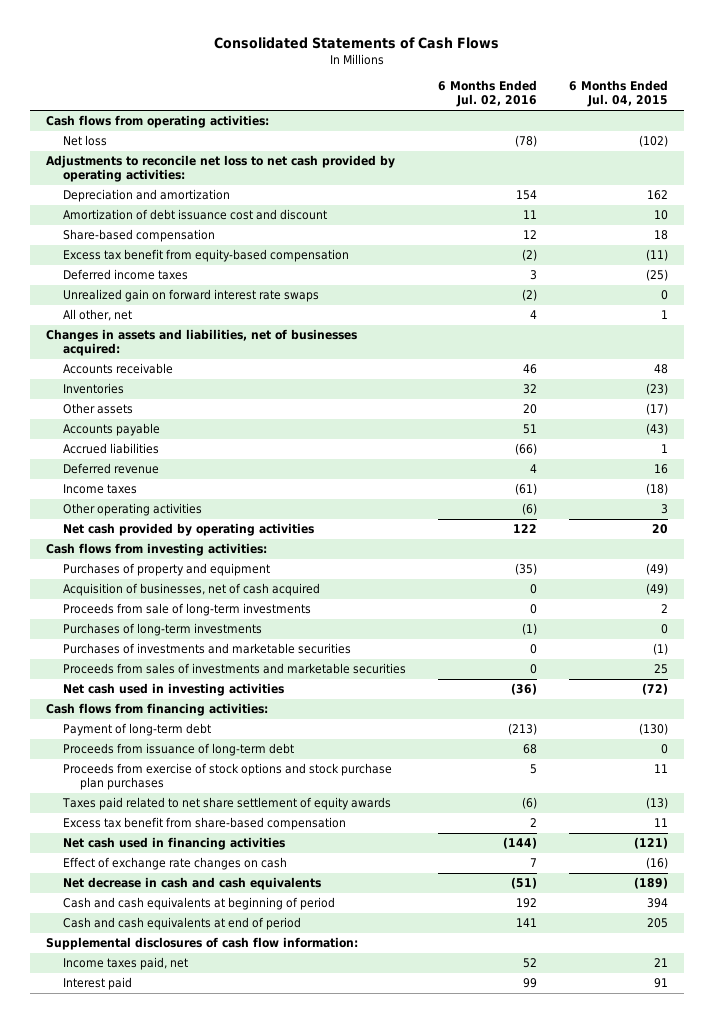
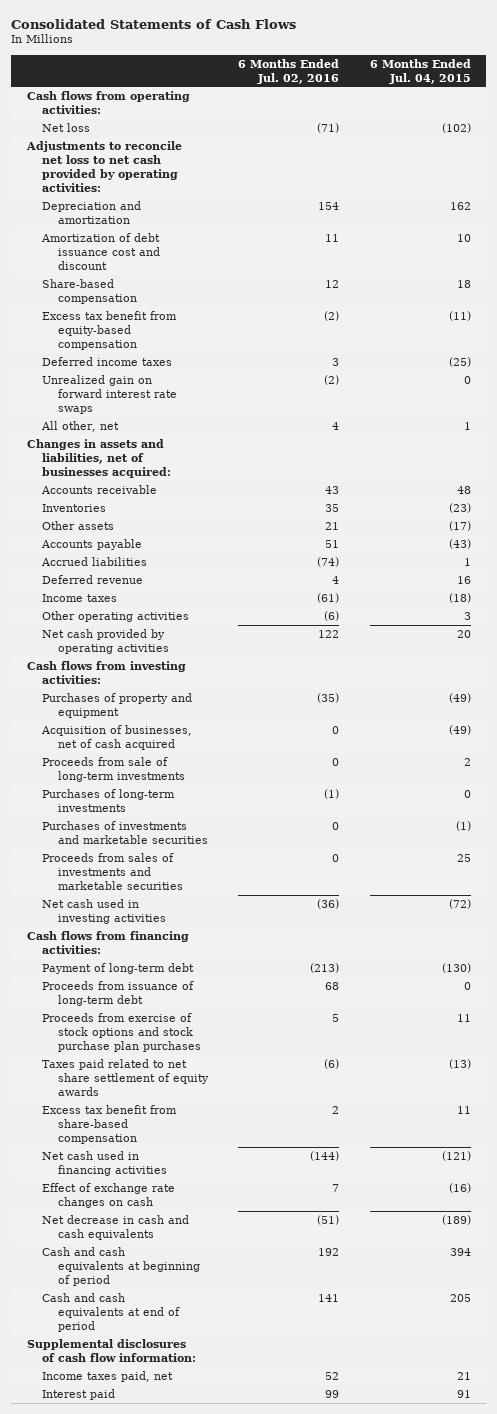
- Net loss | (78) | (102)
+ Net loss | (71) | (102)
- Accounts receivable | 46 | 48
- Inventories | 32 | (23)
- Other assets | 20 | (17)
+ Accounts receivable | 43 | 48
+ Inventories | 35 | (23)
+ Other assets | 21 | (17)
- Accrued liabilities | (66) | 1
+ Accrued liabilities | (74) | 1

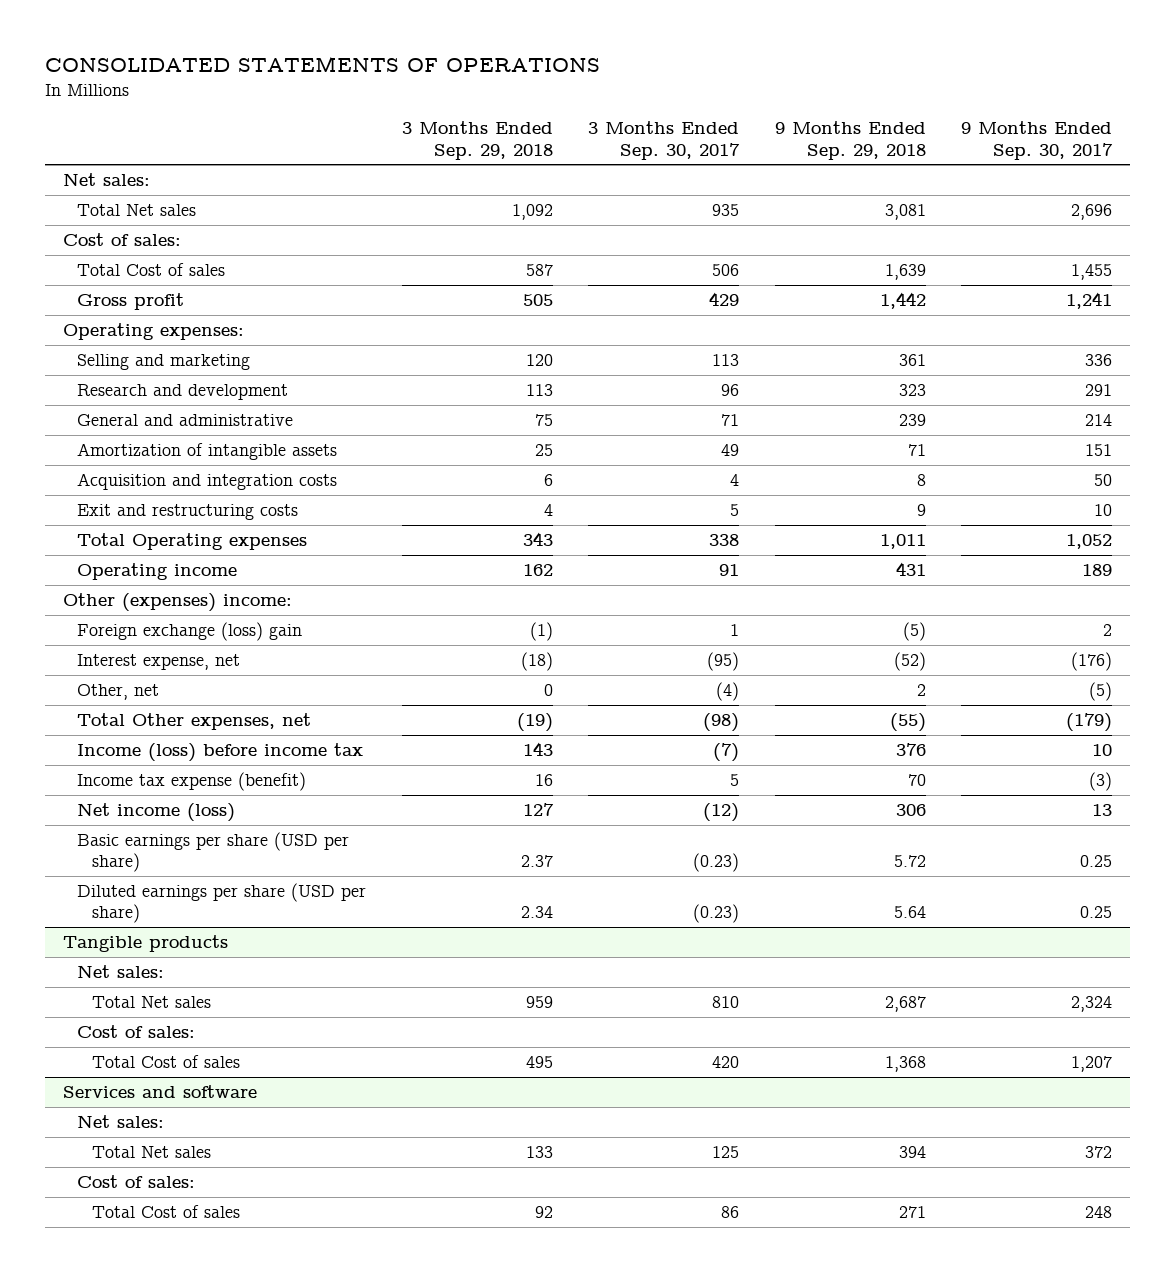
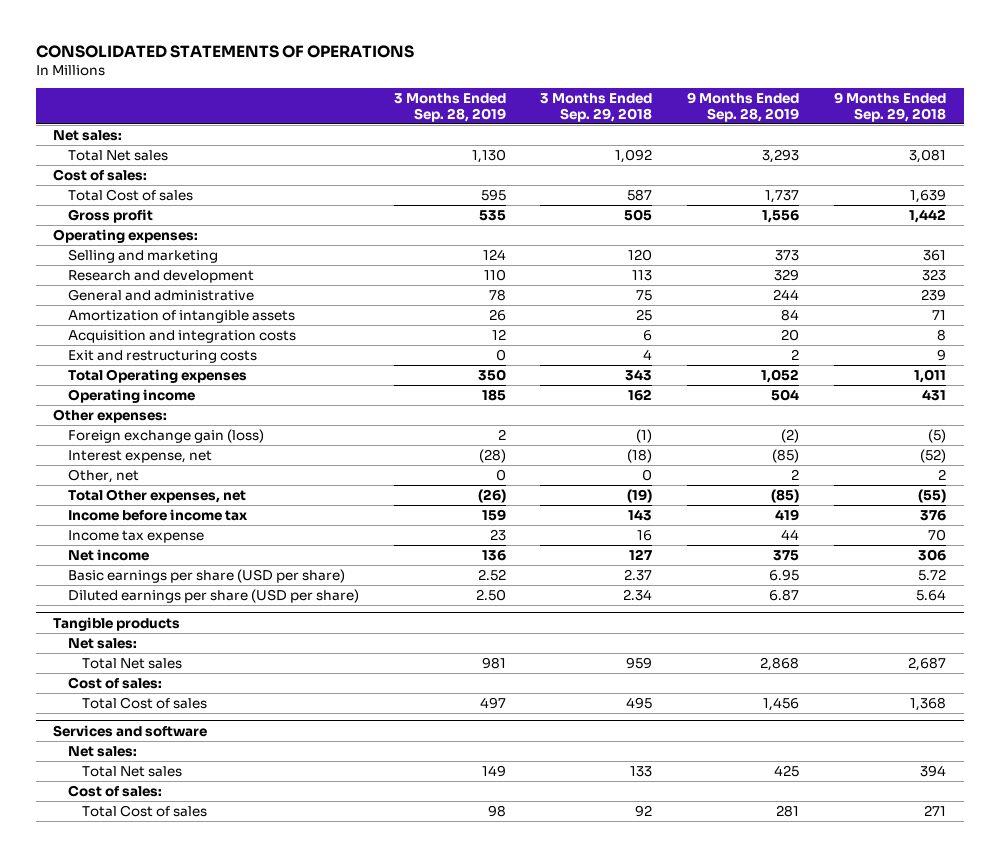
- | 3 Months Ended Sep. 29, 2018 | 3 Months Ended Sep. 30, 2017 | 9 Months Ended Sep. 29, 2018 | 9 Months Ended Sep. 30, 2017
+ | 3 Months Ended Sep. 28, 2019 | 3 Months Ended Sep. 29, 2018 | 9 Months Ended Sep. 28, 2019 | 9 Months Ended Sep. 29, 2018
- Other (expenses) income:
- Foreign exchange (loss) gain | (1) | 1 | (5) | 2
+ Other expenses:
+ Foreign exchange gain (loss) | 2 | (1) | (2) | (5)
- Income (loss) before income tax | 143 | (7) | 376 | 10
- Income tax expense (benefit) | 16 | 5 | 70 | (3)
- Net income (loss) | 127 | (12) | 306 | 13
+ Income before income tax | 159 | 143 | 419 | 376
+ Income tax expense | 23 | 16 | 44 | 70
+ Net income | 136 | 127 | 375 | 306

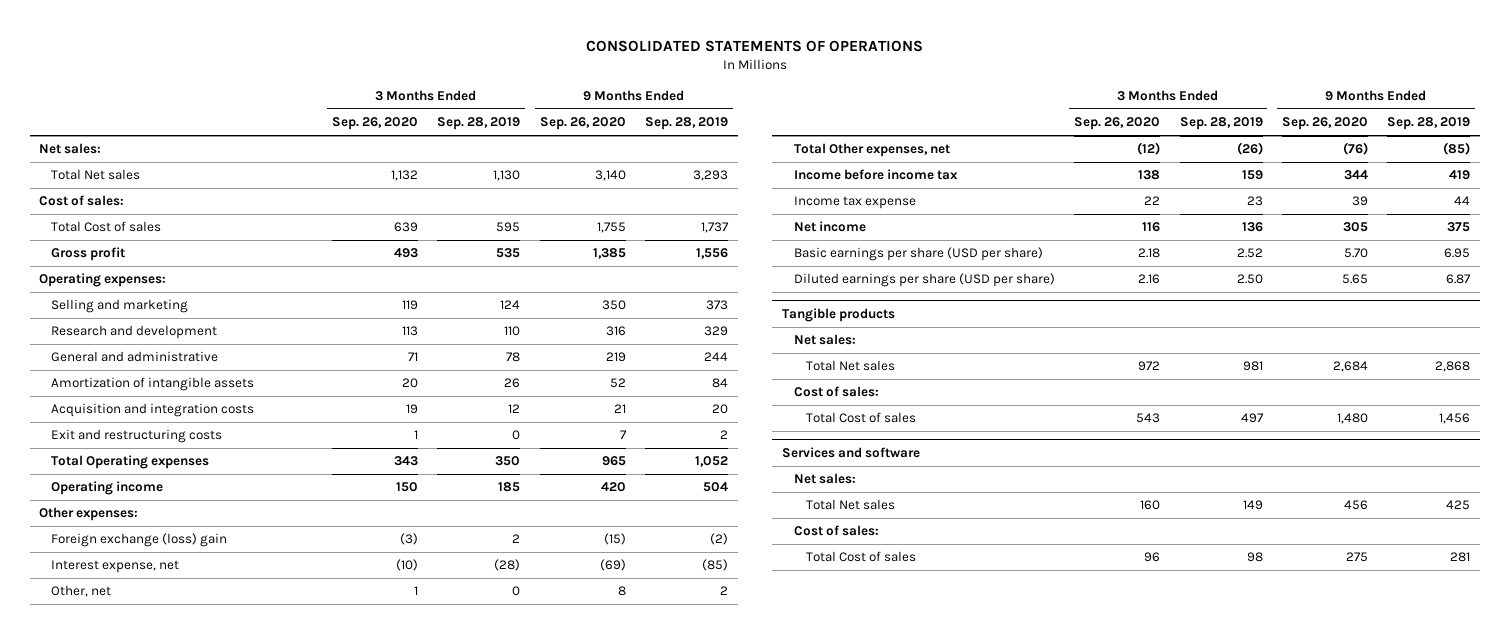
- | 3 Months Ended Sep. 28, 2019 | 3 Months Ended Sep. 29, 2018 | 9 Months Ended Sep. 28, 2019 | 9 Months Ended Sep. 29, 2018
+ | 3 Months Ended Sep. 26, 2020 | 3 Months Ended Sep. 28, 2019 | 9 Months Ended Sep. 26, 2020 | 9 Months Ended Sep. 28, 2019
- Foreign exchange gain (loss) | 2 | (1) | (2) | (5)
+ Foreign exchange (loss) gain | (3) | 2 | (15) | (2)

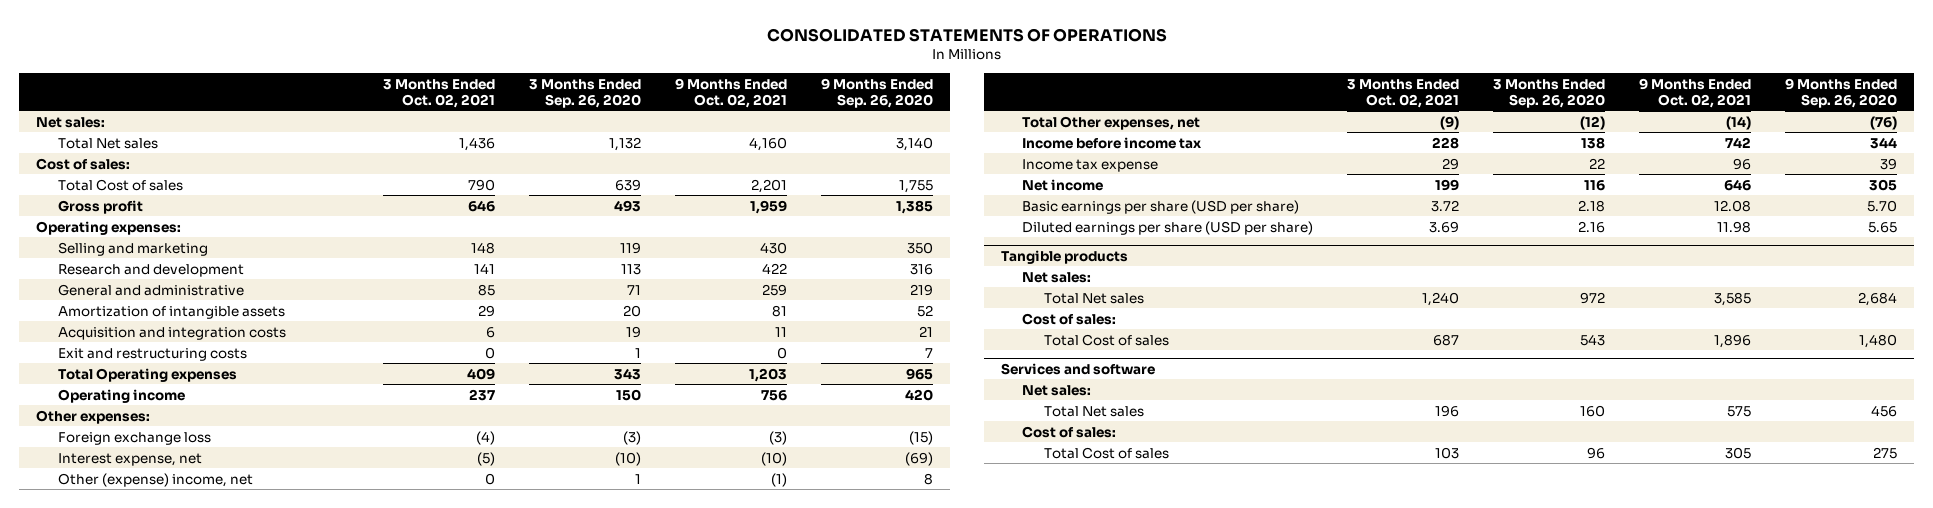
- | 3 Months Ended Sep. 26, 2020 | 3 Months Ended Sep. 28, 2019 | 9 Months Ended Sep. 26, 2020 | 9 Months Ended Sep. 28, 2019
+ | 3 Months Ended Oct. 02, 2021 | 3 Months Ended Sep. 26, 2020 | 9 Months Ended Oct. 02, 2021 | 9 Months Ended Sep. 26, 2020
- Foreign exchange (loss) gain | (3) | 2 | (15) | (2)
+ Foreign exchange loss | (4) | (3) | (3) | (15)
- Other, net | 1 | 0 | 8 | 2
+ Other (expense) income, net | 0 | 1 | (1) | 8

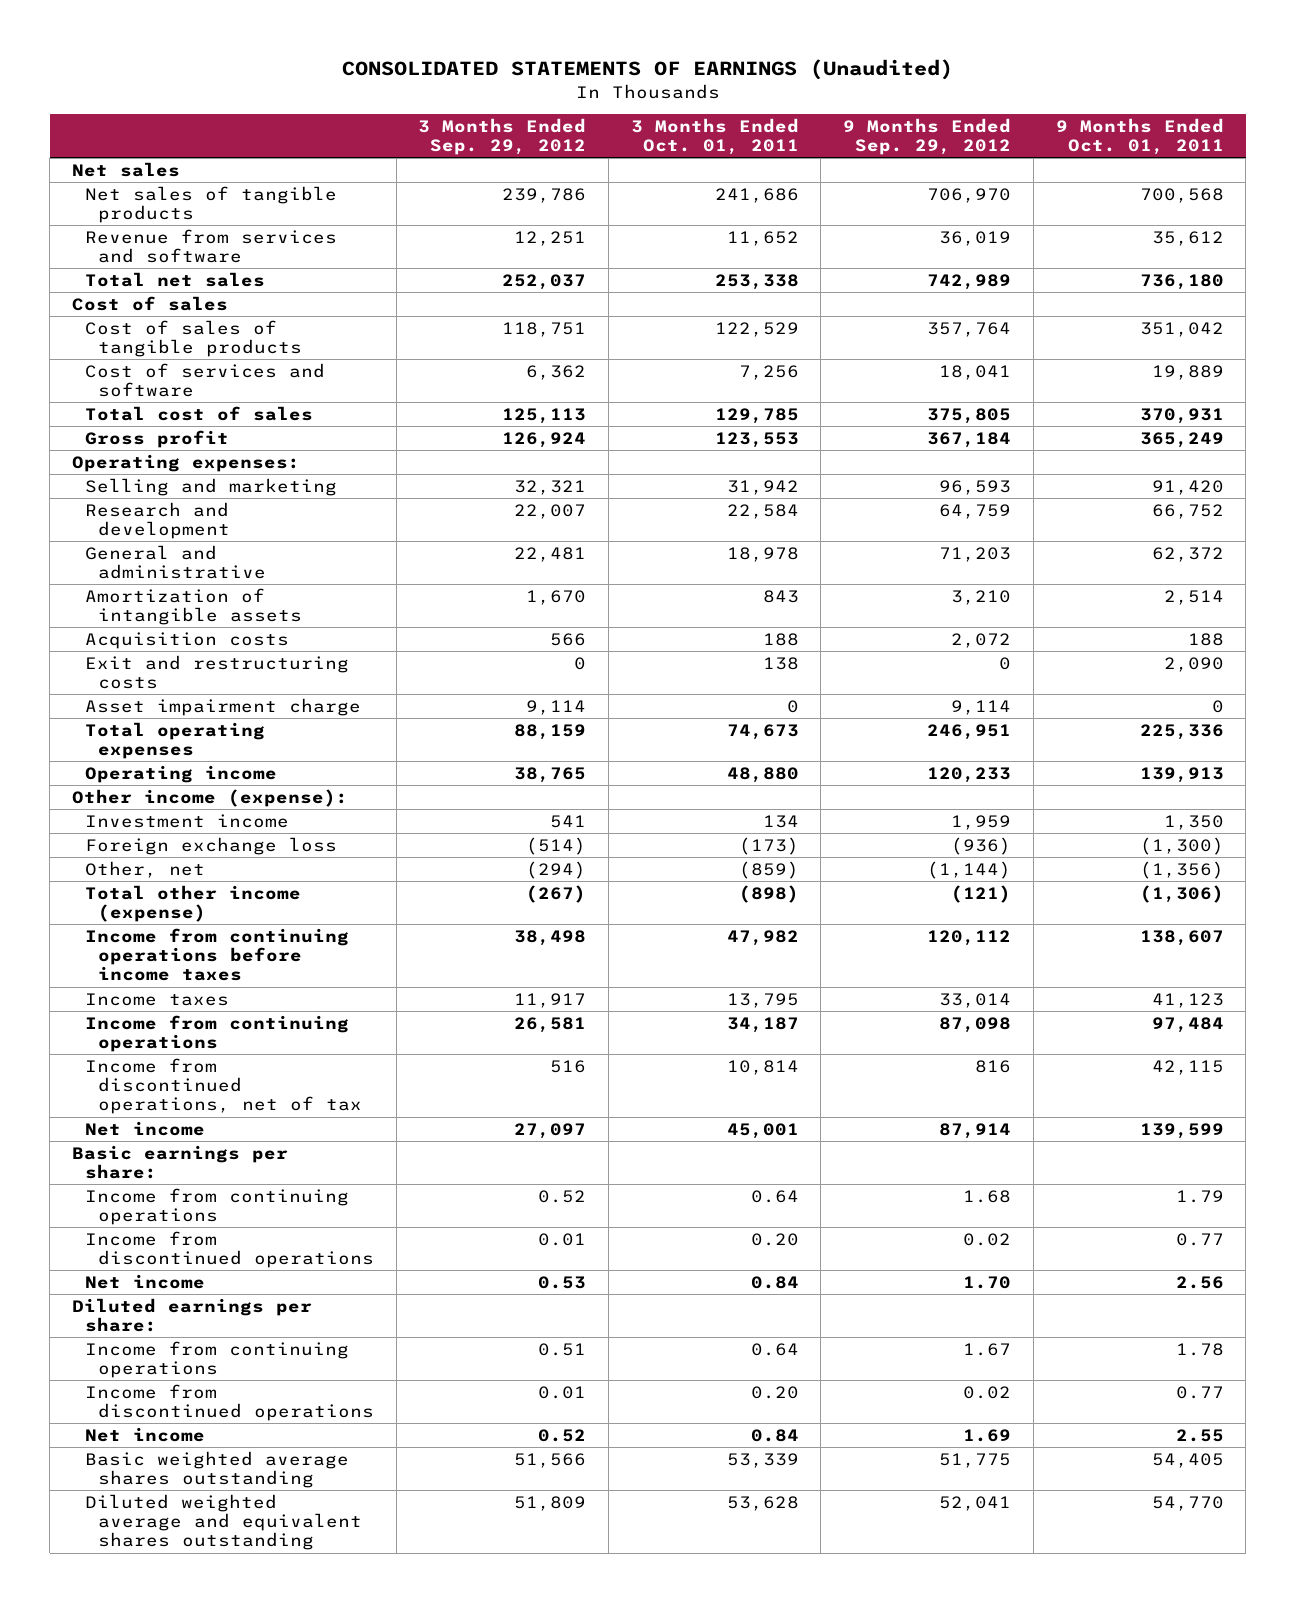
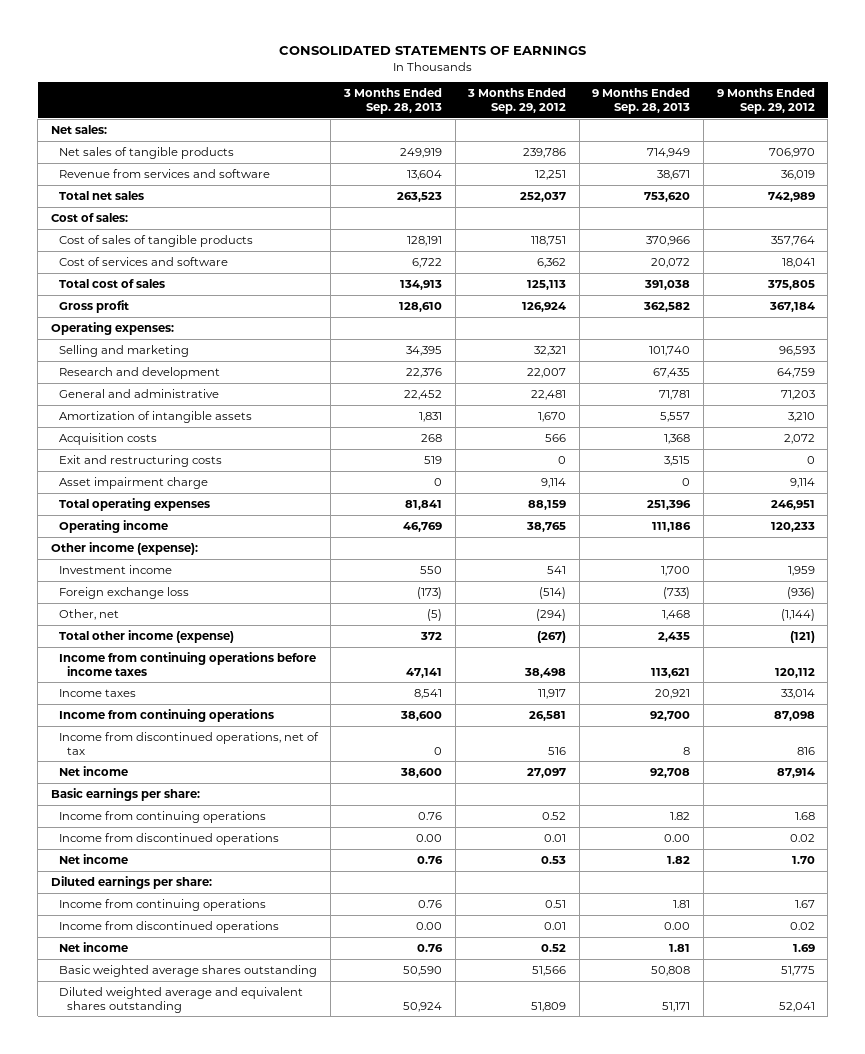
- CONSOLIDATED STATEMENTS OF EARNINGS (Unaudited)
+ CONSOLIDATED STATEMENTS OF EARNINGS
- | 3 Months Ended Sep. 29, 2012 | 3 Months Ended Oct. 01, 2011 | 9 Months Ended Sep. 29, 2012 | 9 Months Ended Oct. 01, 2011
+ | 3 Months Ended Sep. 28, 2013 | 3 Months Ended Sep. 29, 2012 | 9 Months Ended Sep. 28, 2013 | 9 Months Ended Sep. 29, 2012
- Net sales
+ Net sales:
- Cost of sales
+ Cost of sales:

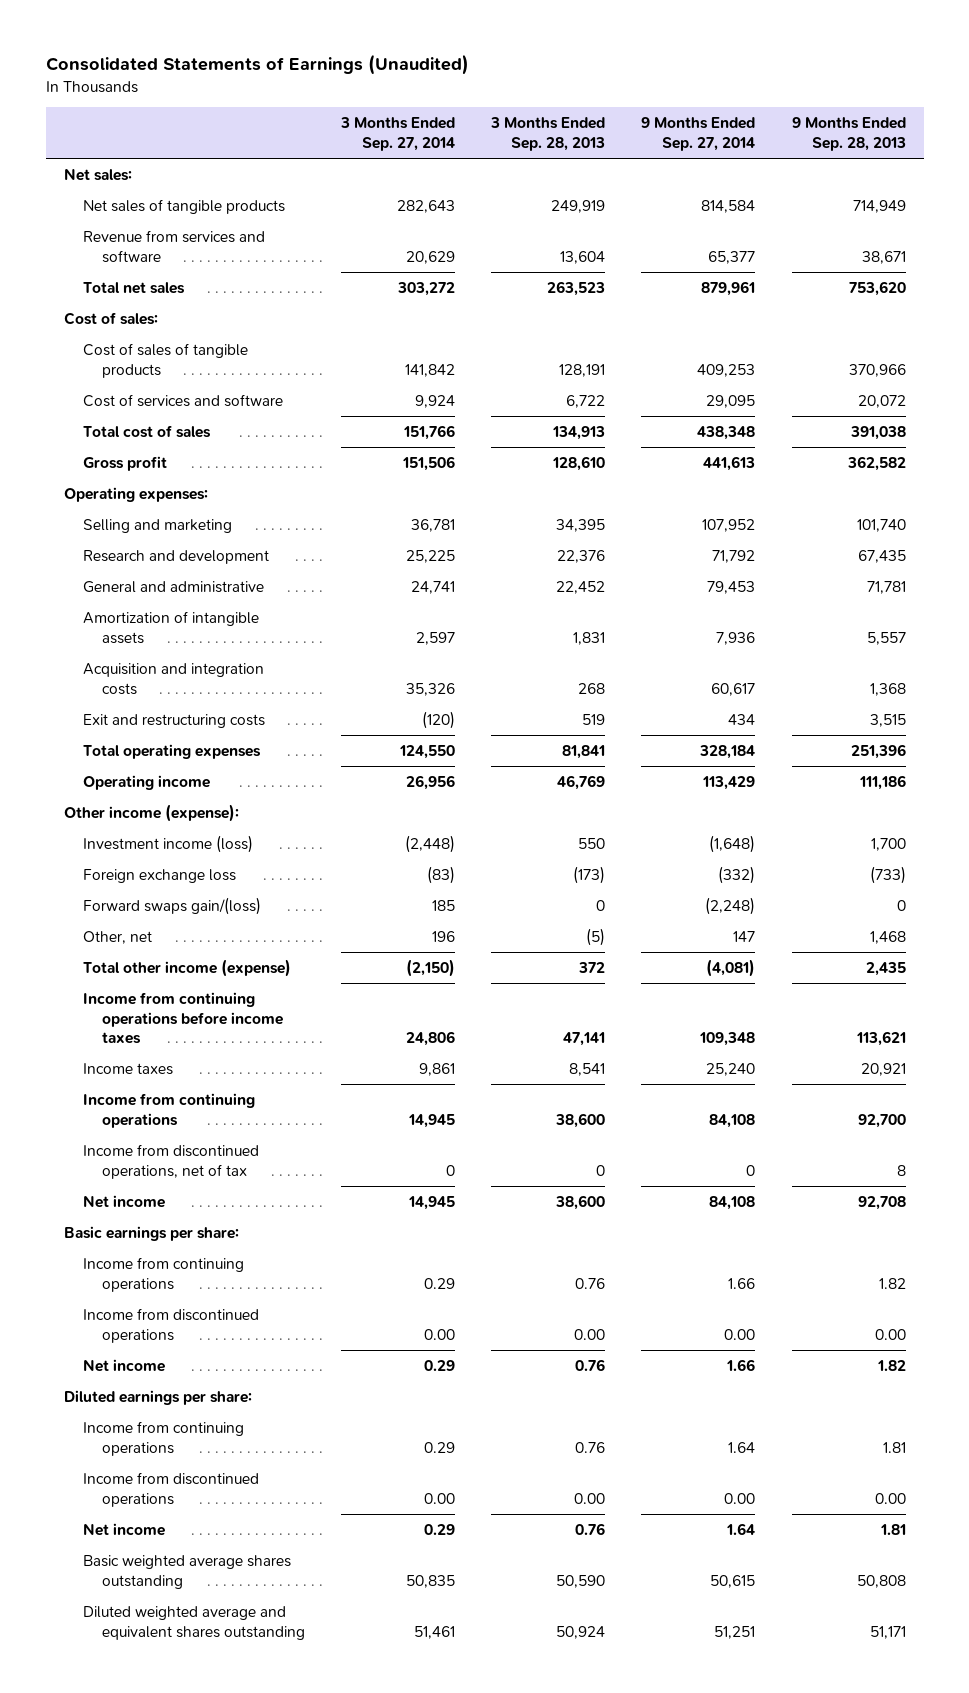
- CONSOLIDATED STATEMENTS OF EARNINGS
+ Consolidated Statements of Earnings (Unaudited)
- | 3 Months Ended Sep. 28, 2013 | 3 Months Ended Sep. 29, 2012 | 9 Months Ended Sep. 28, 2013 | 9 Months Ended Sep. 29, 2012
+ | 3 Months Ended Sep. 27, 2014 | 3 Months Ended Sep. 28, 2013 | 9 Months Ended Sep. 27, 2014 | 9 Months Ended Sep. 28, 2013
- Acquisition costs | 268 | 566 | 1,368 | 2,072
+ Acquisition and integration costs | 35,326 | 268 | 60,617 | 1,368
- Asset impairment charge | 0 | 9,114 | 0 | 9,114
- Investment income | 550 | 541 | 1,700 | 1,959
+ Investment income (loss) | (2,448) | 550 | (1,648) | 1,700
+ Forward swaps gain/(loss) | 185 | 0 | (2,248) | 0

